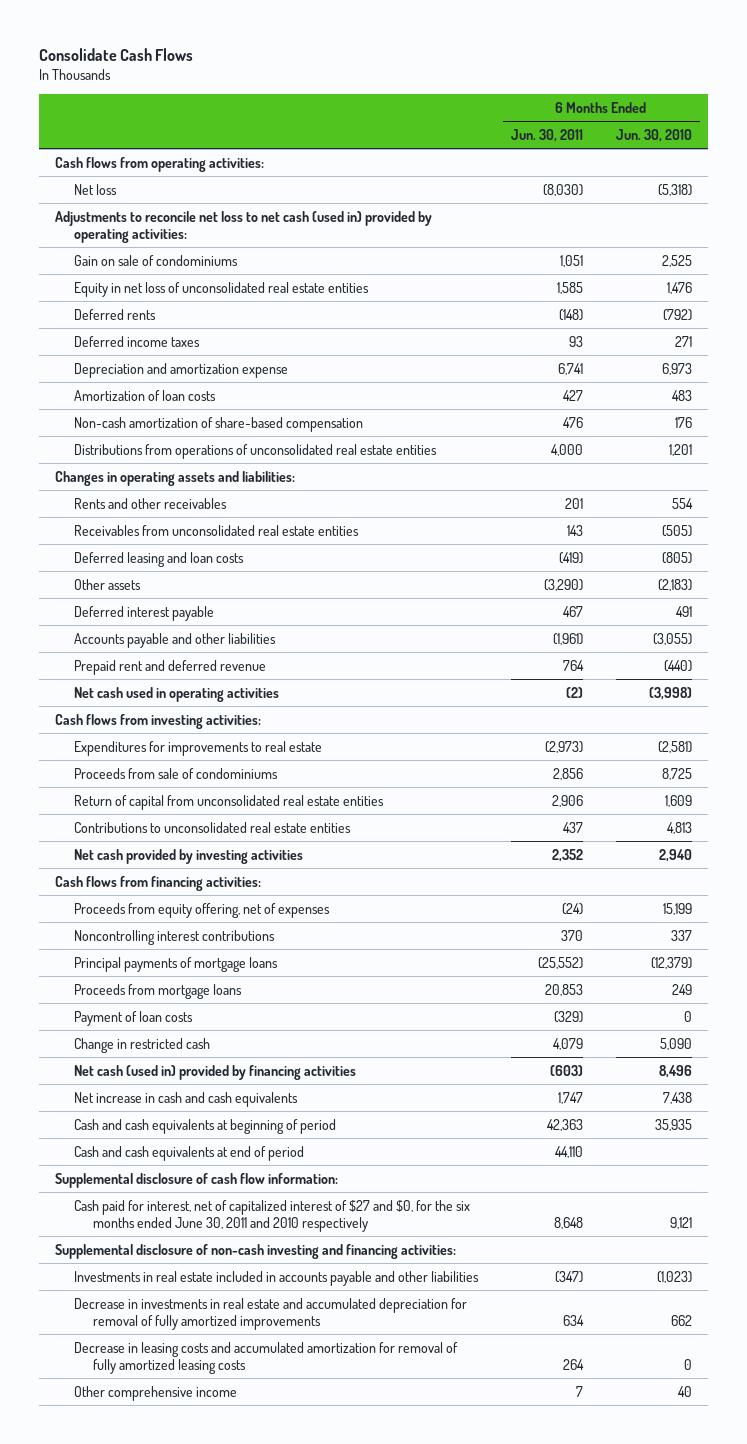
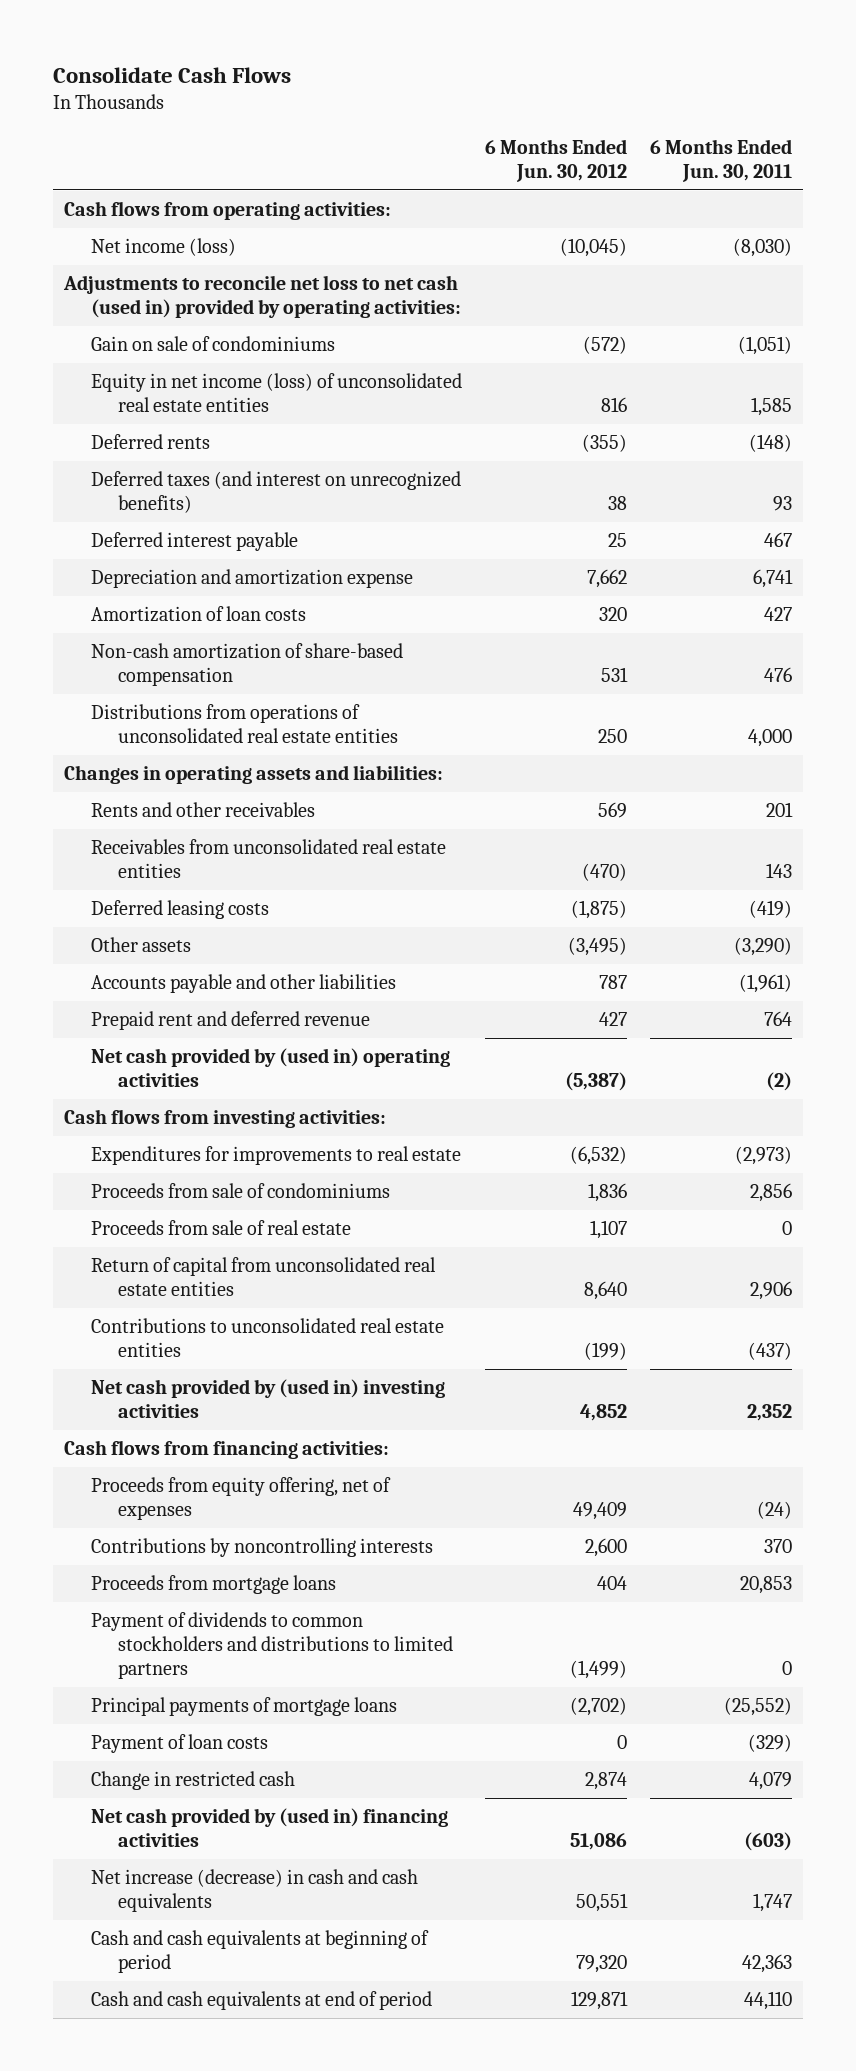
- | 6 Months Ended Jun. 30, 2011 | 6 Months Ended Jun. 30, 2010
+ | 6 Months Ended Jun. 30, 2012 | 6 Months Ended Jun. 30, 2011
- Net loss | (8,030) | (5,318)
+ Net income (loss) | (10,045) | (8,030)
- Gain on sale of condominiums | 1,051 | 2,525
- Equity in net loss of unconsolidated real estate entities | 1,585 | 1,476
+ Gain on sale of condominiums | (572) | (1,051)
+ Equity in net income (loss) of unconsolidated real estate entities | 816 | 1,585
- Deferred income taxes | 93 | 271
+ Deferred taxes (and interest on unrecognized benefits) | 38 | 93
moved up: Deferred interest payable | 25 | 467
- Deferred leasing and loan costs | (419) | (805)
+ Deferred leasing costs | (1,875) | (419)
- Net cash used in operating activities | (2) | (3,998)
+ Net cash provided by (used in) operating activities | (5,387) | (2)
+ Proceeds from sale of real estate | 1,107 | 0
- Contributions to unconsolidated real estate entities | 437 | 4,813
- Net cash provided by investing activities | 2,352 | 2,940
+ Contributions to unconsolidated real estate entities | (199) | (437)
+ Net cash provided by (used in) investing activities | 4,852 | 2,352
- Noncontrolling interest contributions | 370 | 337
+ Contributions by noncontrolling interests | 2,600 | 370
+ Payment of dividends to common stockholders and distributions to limited partners | (1,499) | 0
moved down: Principal payments of mortgage loans | (2,702) | (25,552)
- Net cash (used in) provided by financing activities | (603) | 8,496
- Net increase in cash and cash equivalents | 1,747 | 7,438
+ Net cash provided by (used in) financing activities | 51,086 | (603)
+ Net increase (decrease) in cash and cash equivalents | 50,551 | 1,747
- Supplemental disclosure of cash flow information:
- Cash paid for interest, net of capitalized interest of $27 and $0, for the six months ended June 30, 2011 and 2010 respectively | 8,648 | 9,121
- Supplemental disclosure of non-cash investing and financing activities:
- Investments in real estate included in accounts payable and other liabilities | (347) | (1,023)
- Decrease in investments in real estate and accumulated depreciation for removal of fully amortized improvements | 634 | 662
- Decrease in leasing costs and accumulated amortization for removal of fully amortized leasing costs | 264 | 0
- Other comprehensive income | 7 | 40

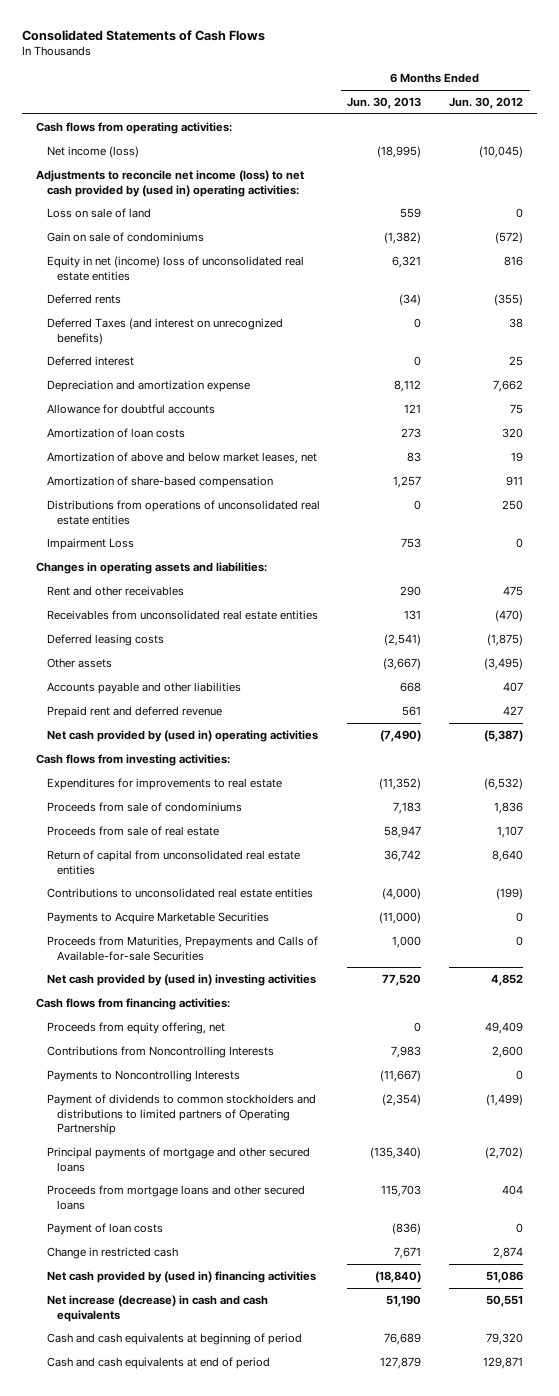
- Consolidate Cash Flows
+ Consolidated Statements of Cash Flows
- | 6 Months Ended Jun. 30, 2012 | 6 Months Ended Jun. 30, 2011
+ | 6 Months Ended Jun. 30, 2013 | 6 Months Ended Jun. 30, 2012
- Adjustments to reconcile net loss to net cash (used in) provided by operating activities:
+ Adjustments to reconcile net income (loss) to net cash provided by (used in) operating activities:
+ Loss on sale of land | 559 | 0
- Equity in net income (loss) of unconsolidated real estate entities | 816 | 1,585
+ Equity in net (income) loss of unconsolidated real estate entities | 6,321 | 816
- Deferred taxes (and interest on unrecognized benefits) | 38 | 93
- Deferred interest payable | 25 | 467
+ Deferred Taxes (and interest on unrecognized benefits) | 0 | 38
+ Deferred interest | 0 | 25
+ Allowance for doubtful accounts | 121 | 75
- Non-cash amortization of share-based compensation | 531 | 476
+ Amortization of above and below market leases, net | 83 | 19
+ Amortization of share-based compensation | 1,257 | 911
+ Impairment Loss | 753 | 0
- Rents and other receivables | 569 | 201
+ Rent and other receivables | 290 | 475
- Accounts payable and other liabilities | 787 | (1,961)
+ Accounts payable and other liabilities | 668 | 407
+ Payments to Acquire Marketable Securities | (11,000) | 0
+ Proceeds from Maturities, Prepayments and Calls of Available-for-sale Securities | 1,000 | 0
- Proceeds from equity offering, net of expenses | 49,409 | (24)
- Contributions by noncontrolling interests | 2,600 | 370
- Proceeds from mortgage loans | 404 | 20,853
- Payment of dividends to common stockholders and distributions to limited partners | (1,499) | 0
- Principal payments of mortgage loans | (2,702) | (25,552)
+ Proceeds from equity offering, net | 0 | 49,409
+ Contributions from Noncontrolling Interests | 7,983 | 2,600
+ Payments to Noncontrolling Interests | (11,667) | 0
+ Payment of dividends to common stockholders and distributions to limited partners of Operating Partnership | (2,354) | (1,499)
+ Principal payments of mortgage and other secured loans | (135,340) | (2,702)
+ Proceeds from mortgage loans and other secured loans | 115,703 | 404

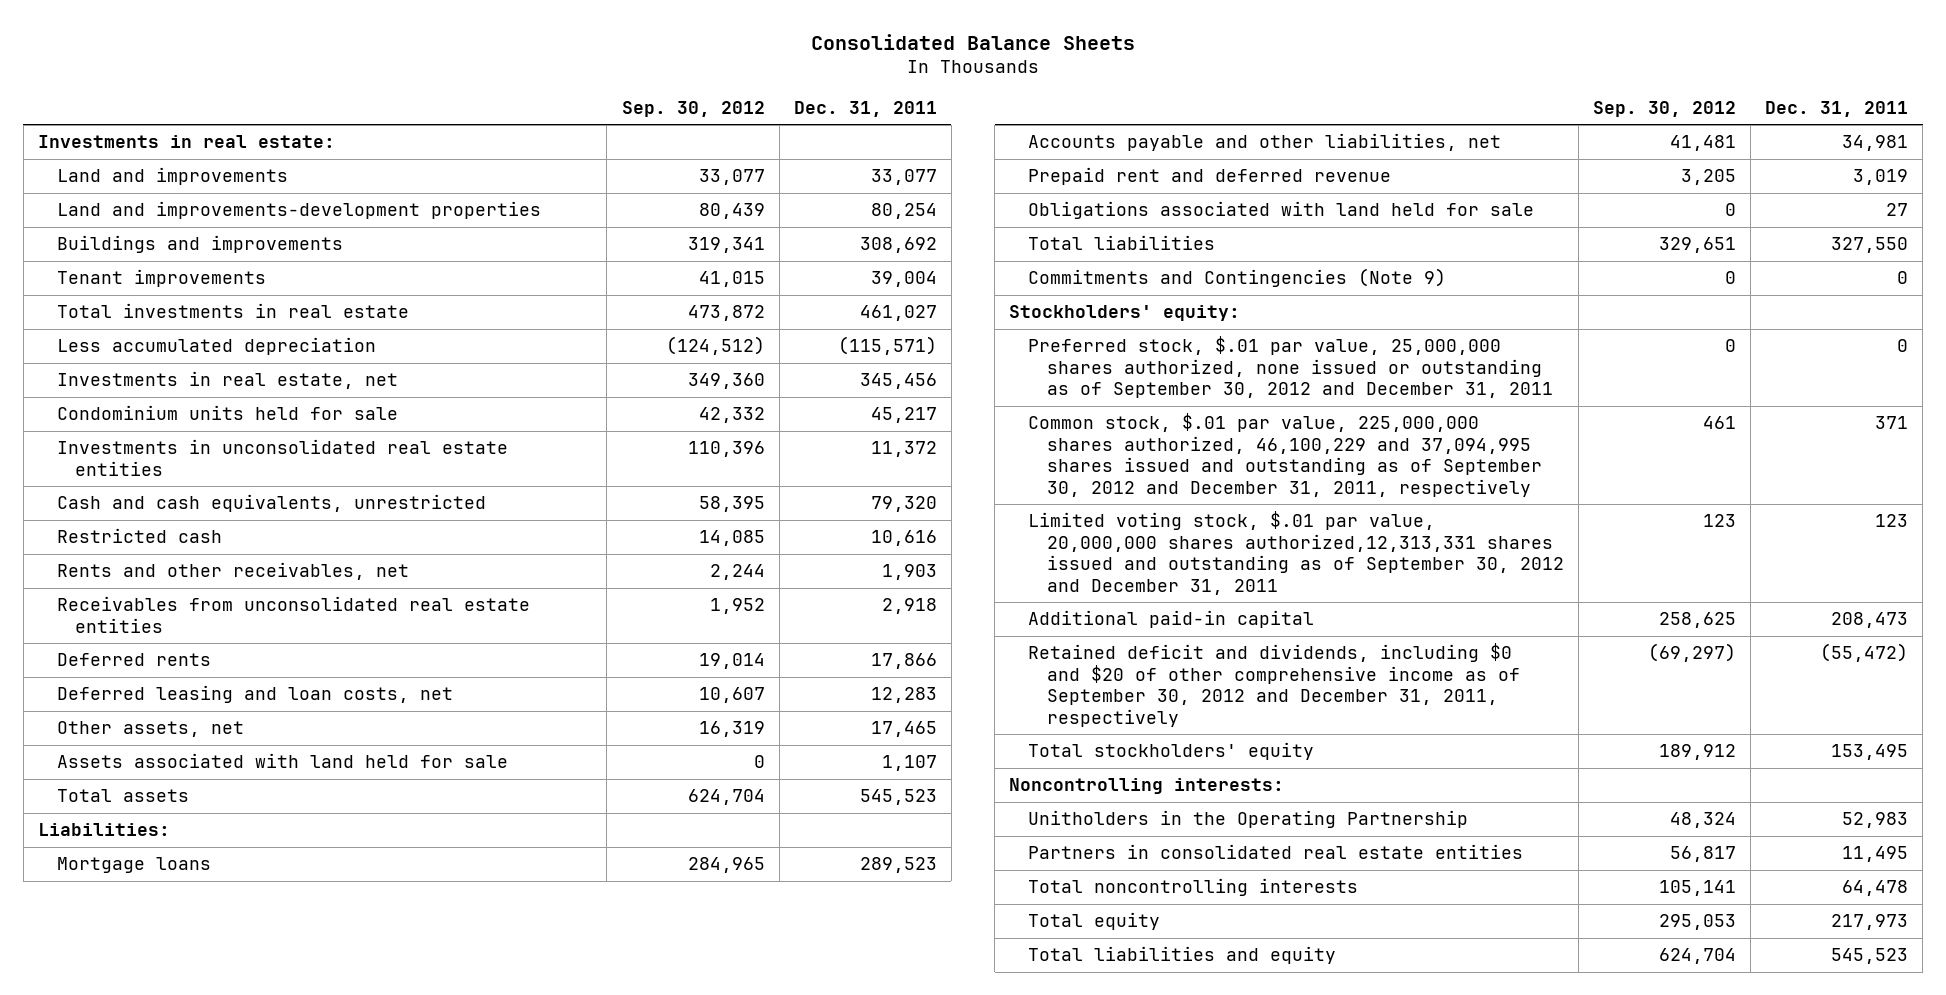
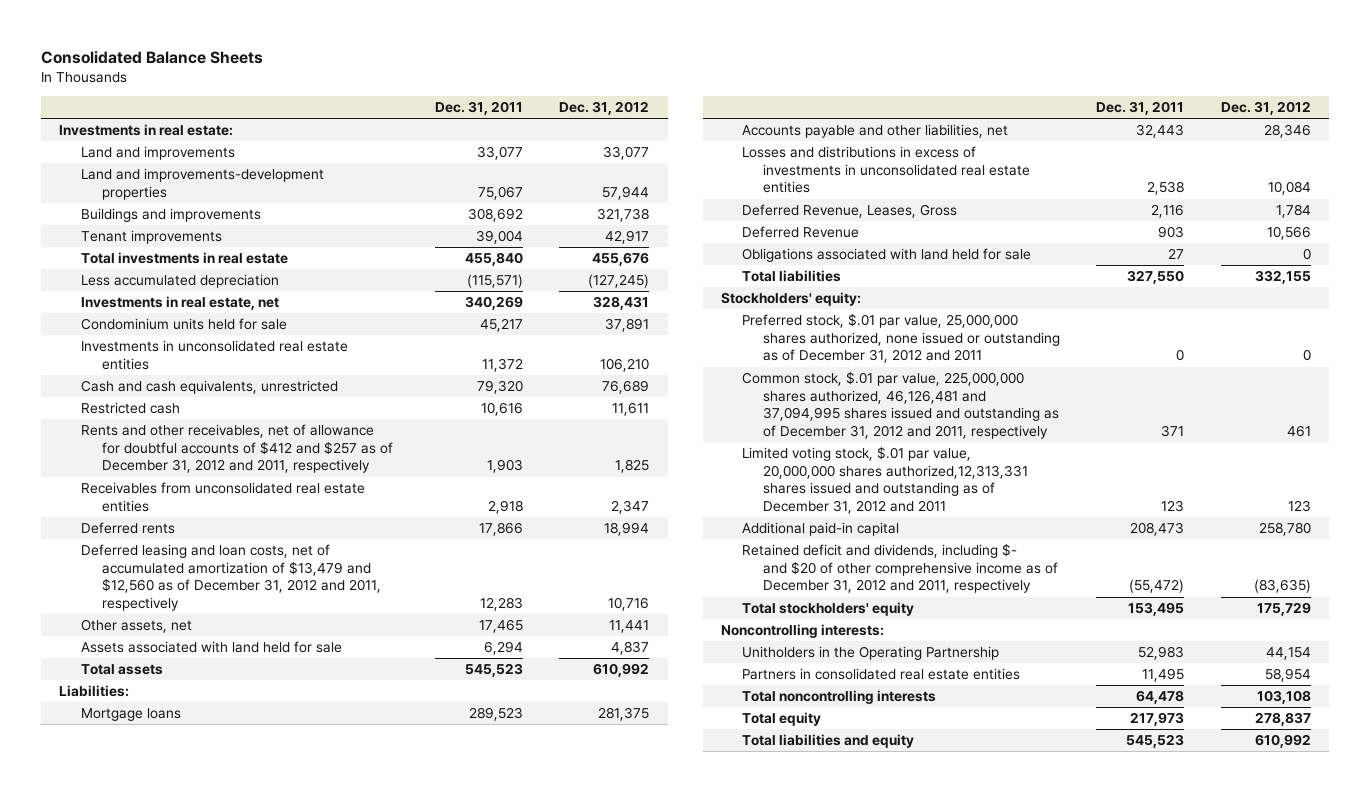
- | Sep. 30, 2012 | Dec. 31, 2011
+ | Dec. 31, 2011 | Dec. 31, 2012
- Land and improvements-development properties | 80,439 | 80,254
+ Land and improvements-development properties | 75,067 | 57,944
- Total investments in real estate | 473,872 | 461,027
+ Total investments in real estate | 455,840 | 455,676
- Investments in real estate, net | 349,360 | 345,456
+ Investments in real estate, net | 340,269 | 328,431
- Rents and other receivables, net | 2,244 | 1,903
+ Rents and other receivables, net of allowance for doubtful accounts of $412 and $257 as of December 31, 2012 and 2011, respectively | 1,903 | 1,825
- Deferred leasing and loan costs, net | 10,607 | 12,283
+ Deferred leasing and loan costs, net of accumulated amortization of $13,479 and $12,560 as of December 31, 2012 and 2011, respectively | 12,283 | 10,716
- Assets associated with land held for sale | 0 | 1,107
+ Assets associated with land held for sale | 6,294 | 4,837
- Accounts payable and other liabilities, net | 41,481 | 34,981
- Prepaid rent and deferred revenue | 3,205 | 3,019
+ Accounts payable and other liabilities, net | 32,443 | 28,346
+ Losses and distributions in excess of investments in unconsolidated real estate entities | 2,538 | 10,084
+ Deferred Revenue, Leases, Gross | 2,116 | 1,784
+ Deferred Revenue | 903 | 10,566
- Commitments and Contingencies (Note 9) | 0 | 0
- Preferred stock, $.01 par value, 25,000,000 shares authorized, none issued or outstanding as of September 30, 2012 and December 31, 2011 | 0 | 0
- Common stock, $.01 par value, 225,000,000 shares authorized, 46,100,229 and 37,094,995 shares issued and outstanding as of September 30, 2012 and December 31, 2011, respectively | 461 | 371
- Limited voting stock, $.01 par value, 20,000,000 shares authorized,12,313,331 shares issued and outstanding as of September 30, 2012 and December 31, 2011 | 123 | 123
+ Preferred stock, $.01 par value, 25,000,000 shares authorized, none issued or outstanding as of December 31, 2012 and 2011 | 0 | 0
+ Common stock, $.01 par value, 225,000,000 shares authorized, 46,126,481 and 37,094,995 shares issued and outstanding as of December 31, 2012 and 2011, respectively | 371 | 461
+ Limited voting stock, $.01 par value, 20,000,000 shares authorized,12,313,331 shares issued and outstanding as of December 31, 2012 and 2011 | 123 | 123
- Retained deficit and dividends, including $0 and $20 of other comprehensive income as of September 30, 2012 and December 31, 2011, respectively | (69,297) | (55,472)
+ Retained deficit and dividends, including $- and $20 of other comprehensive income as of December 31, 2012 and 2011, respectively | (55,472) | (83,635)

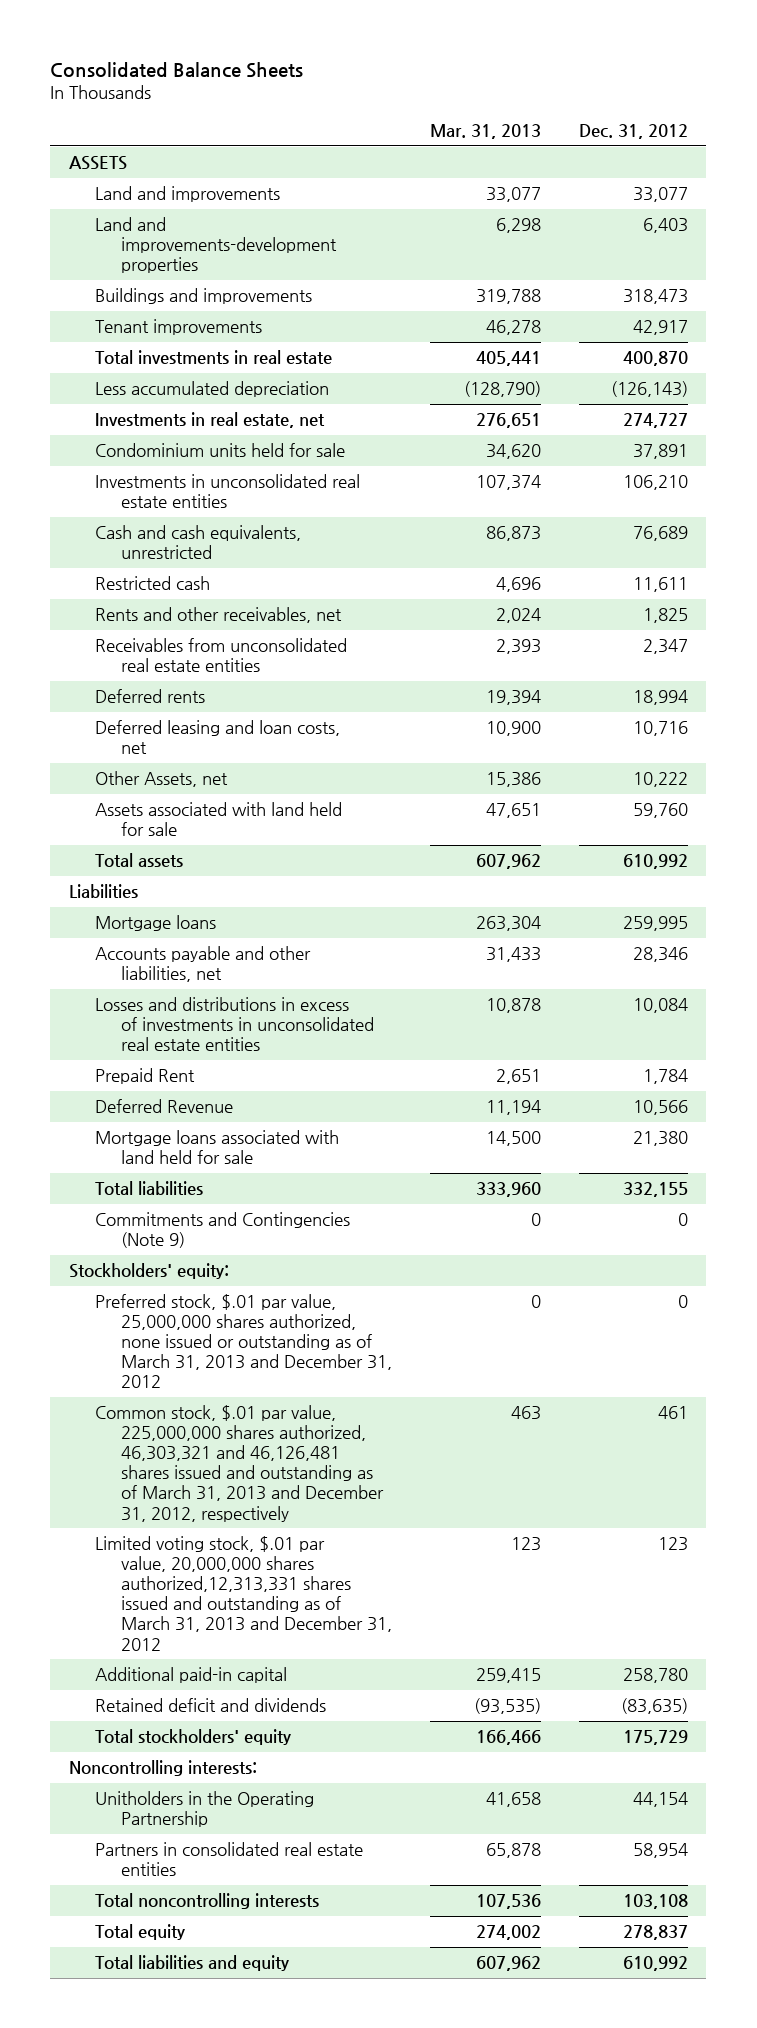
- | Dec. 31, 2011 | Dec. 31, 2012
+ | Mar. 31, 2013 | Dec. 31, 2012
- Investments in real estate:
+ ASSETS
- Land and improvements-development properties | 75,067 | 57,944
- Buildings and improvements | 308,692 | 321,738
+ Land and improvements-development properties | 6,298 | 6,403
+ Buildings and improvements | 319,788 | 318,473
- Total investments in real estate | 455,840 | 455,676
- Less accumulated depreciation | (115,571) | (127,245)
- Investments in real estate, net | 340,269 | 328,431
+ Total investments in real estate | 405,441 | 400,870
+ Less accumulated depreciation | (128,790) | (126,143)
+ Investments in real estate, net | 276,651 | 274,727
- Rents and other receivables, net of allowance for doubtful accounts of $412 and $257 as of December 31, 2012 and 2011, respectively | 1,903 | 1,825
+ Rents and other receivables, net | 2,024 | 1,825
- Deferred leasing and loan costs, net of accumulated amortization of $13,479 and $12,560 as of December 31, 2012 and 2011, respectively | 12,283 | 10,716
- Other assets, net | 17,465 | 11,441
- Assets associated with land held for sale | 6,294 | 4,837
+ Deferred leasing and loan costs, net | 10,900 | 10,716
+ Other Assets, net | 15,386 | 10,222
+ Assets associated with land held for sale | 47,651 | 59,760
- Liabilities:
- Mortgage loans | 289,523 | 281,375
+ Liabilities
+ Mortgage loans | 263,304 | 259,995
- Deferred Revenue, Leases, Gross | 2,116 | 1,784
+ Prepaid Rent | 2,651 | 1,784
- Obligations associated with land held for sale | 27 | 0
+ Mortgage loans associated with land held for sale | 14,500 | 21,380
+ Commitments and Contingencies (Note 9) | 0 | 0
- Preferred stock, $.01 par value, 25,000,000 shares authorized, none issued or outstanding as of December 31, 2012 and 2011 | 0 | 0
- Common stock, $.01 par value, 225,000,000 shares authorized, 46,126,481 and 37,094,995 shares issued and outstanding as of December 31, 2012 and 2011, respectively | 371 | 461
- Limited voting stock, $.01 par value, 20,000,000 shares authorized,12,313,331 shares issued and outstanding as of December 31, 2012 and 2011 | 123 | 123
+ Preferred stock, $.01 par value, 25,000,000 shares authorized, none issued or outstanding as of March 31, 2013 and December 31, 2012 | 0 | 0
+ Common stock, $.01 par value, 225,000,000 shares authorized, 46,303,321 and 46,126,481 shares issued and outstanding as of March 31, 2013 and December 31, 2012, respectively | 463 | 461
+ Limited voting stock, $.01 par value, 20,000,000 shares authorized,12,313,331 shares issued and outstanding as of March 31, 2013 and December 31, 2012 | 123 | 123
- Retained deficit and dividends, including $- and $20 of other comprehensive income as of December 31, 2012 and 2011, respectively | (55,472) | (83,635)
+ Retained deficit and dividends | (93,535) | (83,635)

